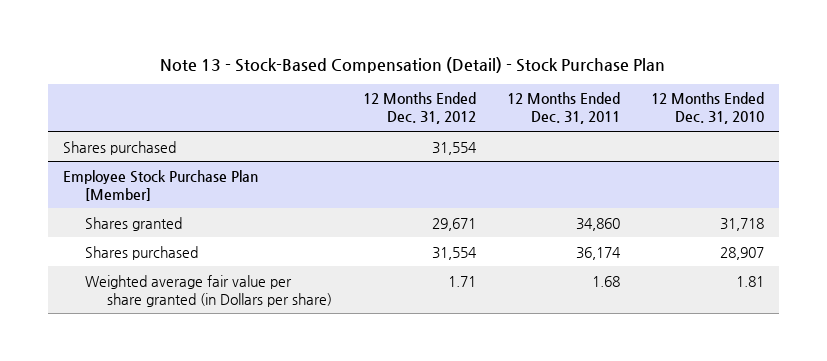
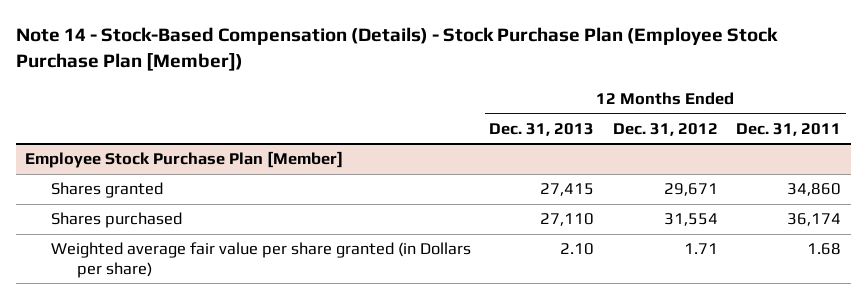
- Note 13 - Stock-Based Compensation (Detail) - Stock Purchase Plan
+ Note 14 - Stock-Based Compensation (Details) - Stock Purchase Plan (Employee Stock Purchase Plan [Member])
- | 12 Months Ended Dec. 31, 2012 | 12 Months Ended Dec. 31, 2011 | 12 Months Ended Dec. 31, 2010
+ | 12 Months Ended Dec. 31, 2013 | 12 Months Ended Dec. 31, 2012 | 12 Months Ended Dec. 31, 2011
- Shares purchased | 31,554 | |

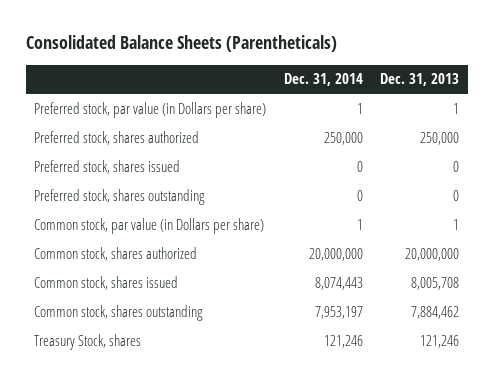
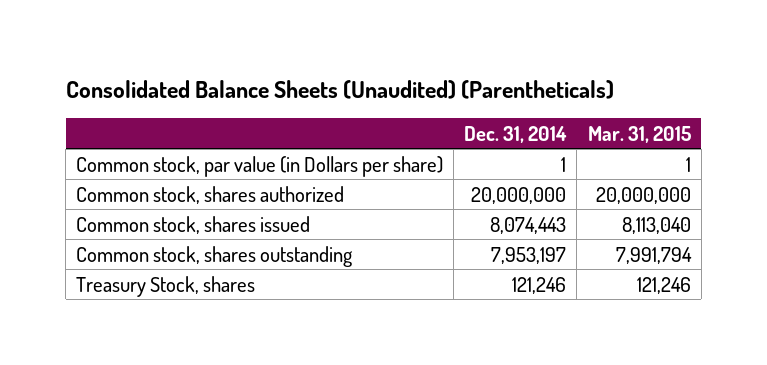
- Consolidated Balance Sheets (Parentheticals)
+ Consolidated Balance Sheets (Unaudited) (Parentheticals)
- | Dec. 31, 2014 | Dec. 31, 2013
+ | Dec. 31, 2014 | Mar. 31, 2015
- Preferred stock, par value (in Dollars per share) | 1 | 1
- Preferred stock, shares authorized | 250,000 | 250,000
- Preferred stock, shares issued | 0 | 0
- Preferred stock, shares outstanding | 0 | 0

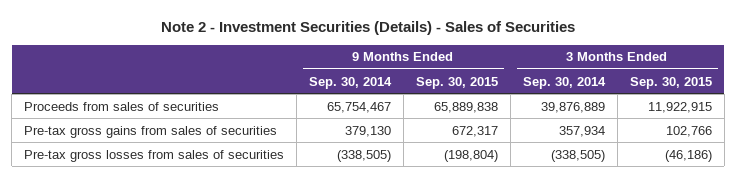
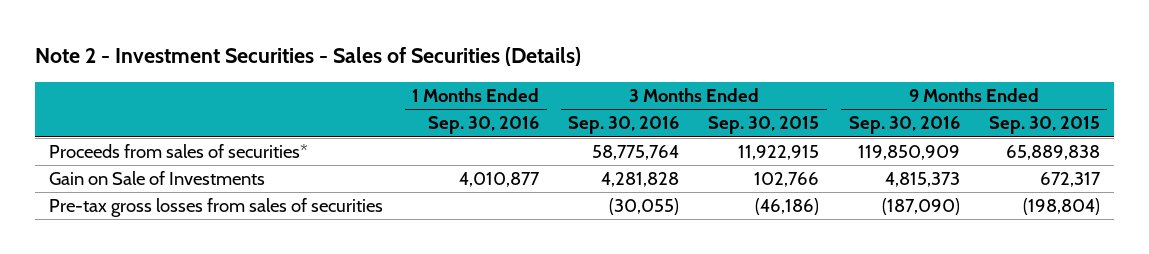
- Note 2 - Investment Securities (Details) - Sales of Securities
+ Note 2 - Investment Securities - Sales of Securities (Details)
- | 9 Months Ended Sep. 30, 2014 | 9 Months Ended Sep. 30, 2015 | 3 Months Ended Sep. 30, 2014 | 3 Months Ended Sep. 30, 2015
+ | 1 Months Ended Sep. 30, 2016 | 3 Months Ended Sep. 30, 2016 | 3 Months Ended Sep. 30, 2015 | 9 Months Ended Sep. 30, 2016 | 9 Months Ended Sep. 30, 2015
- Proceeds from sales of securities | 65,754,467 | 65,889,838 | 39,876,889 | 11,922,915
- Pre-tax gross gains from sales of securities | 379,130 | 672,317 | 357,934 | 102,766
+ Proceeds from sales of securities* | | 58,775,764 | 11,922,915 | 119,850,909 | 65,889,838
+ Gain on Sale of Investments | 4,010,877 | 4,281,828 | 102,766 | 4,815,373 | 672,317

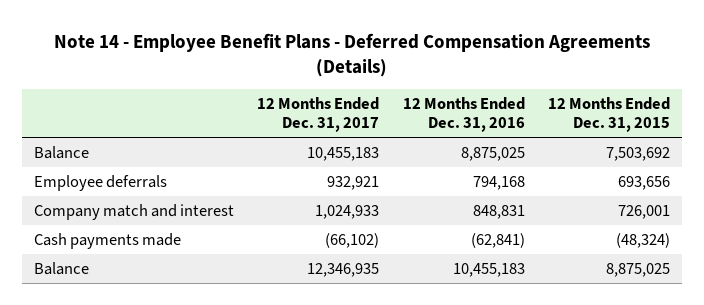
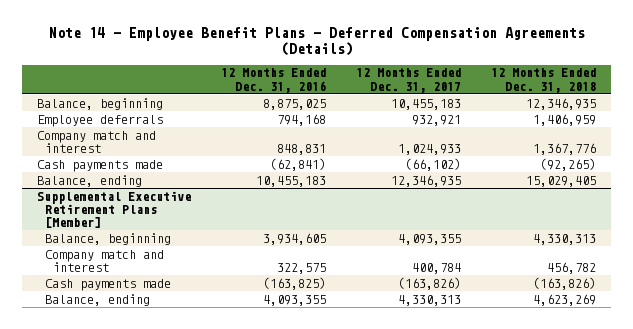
- | 12 Months Ended Dec. 31, 2017 | 12 Months Ended Dec. 31, 2016 | 12 Months Ended Dec. 31, 2015
+ | 12 Months Ended Dec. 31, 2016 | 12 Months Ended Dec. 31, 2017 | 12 Months Ended Dec. 31, 2018
- Balance | 10,455,183 | 8,875,025 | 7,503,692
+ Balance, beginning | 8,875,025 | 10,455,183 | 12,346,935
- Balance | 12,346,935 | 10,455,183 | 8,875,025
+ Balance, ending | 10,455,183 | 12,346,935 | 15,029,405
+ Supplemental Executive Retirement Plans [Member]
+ Balance, beginning | 3,934,605 | 4,093,355 | 4,330,313
+ Company match and interest | 322,575 | 400,784 | 456,782
+ Cash payments made | (163,825) | (163,826) | (163,826)
+ Balance, ending | 4,093,355 | 4,330,313 | 4,623,269

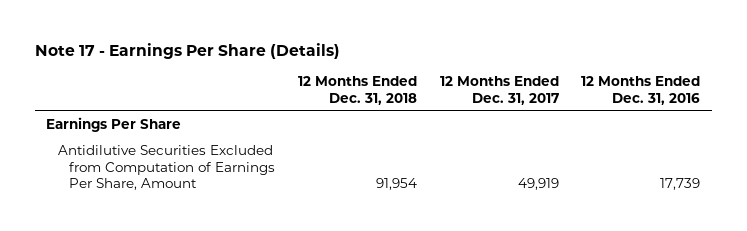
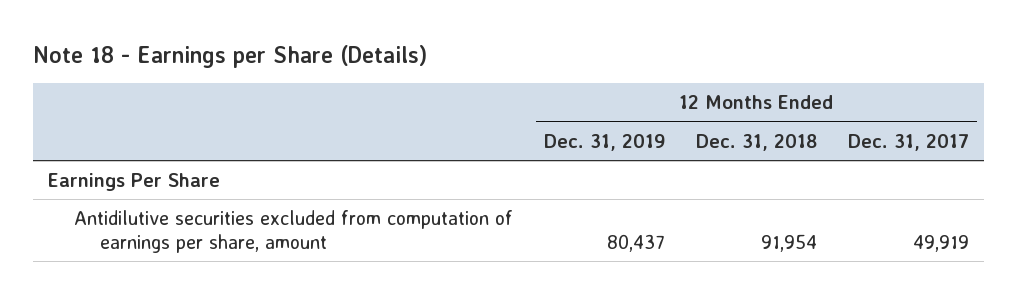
- Note 17 - Earnings Per Share (Details)
+ Note 18 - Earnings per Share (Details)
- | 12 Months Ended Dec. 31, 2018 | 12 Months Ended Dec. 31, 2017 | 12 Months Ended Dec. 31, 2016
+ | 12 Months Ended Dec. 31, 2019 | 12 Months Ended Dec. 31, 2018 | 12 Months Ended Dec. 31, 2017
- Antidilutive Securities Excluded from Computation of Earnings Per Share, Amount | 91,954 | 49,919 | 17,739
+ Antidilutive securities excluded from computation of earnings per share, amount | 80,437 | 91,954 | 49,919

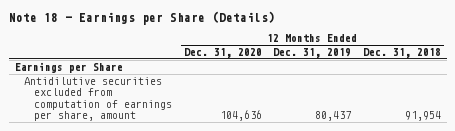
- | 12 Months Ended Dec. 31, 2019 | 12 Months Ended Dec. 31, 2018 | 12 Months Ended Dec. 31, 2017
+ | 12 Months Ended Dec. 31, 2020 | 12 Months Ended Dec. 31, 2019 | 12 Months Ended Dec. 31, 2018
- Earnings Per Share
+ Earnings per Share

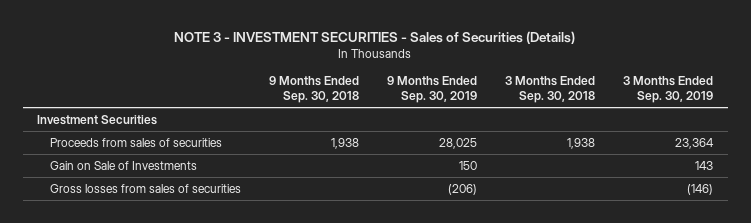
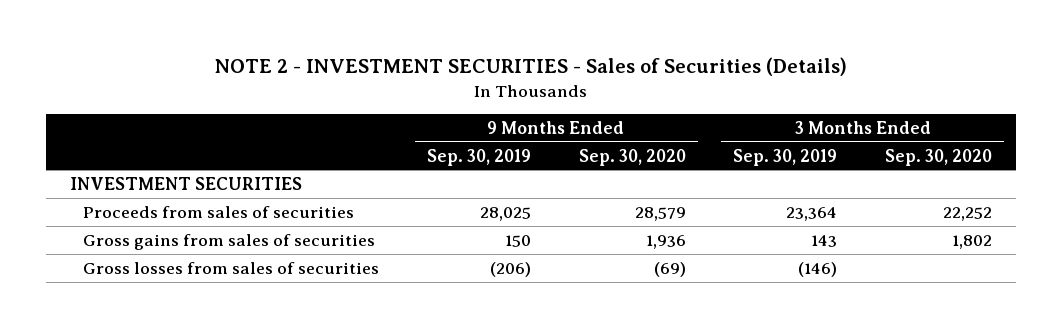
- NOTE 3 - INVESTMENT SECURITIES - Sales of Securities (Details)
+ NOTE 2 - INVESTMENT SECURITIES - Sales of Securities (Details)
- | 9 Months Ended Sep. 30, 2018 | 9 Months Ended Sep. 30, 2019 | 3 Months Ended Sep. 30, 2018 | 3 Months Ended Sep. 30, 2019
+ | 9 Months Ended Sep. 30, 2019 | 9 Months Ended Sep. 30, 2020 | 3 Months Ended Sep. 30, 2019 | 3 Months Ended Sep. 30, 2020
- Investment Securities
+ INVESTMENT SECURITIES
- Gain on Sale of Investments | | 150 | | 143
+ Gross gains from sales of securities | 150 | 1,936 | 143 | 1,802

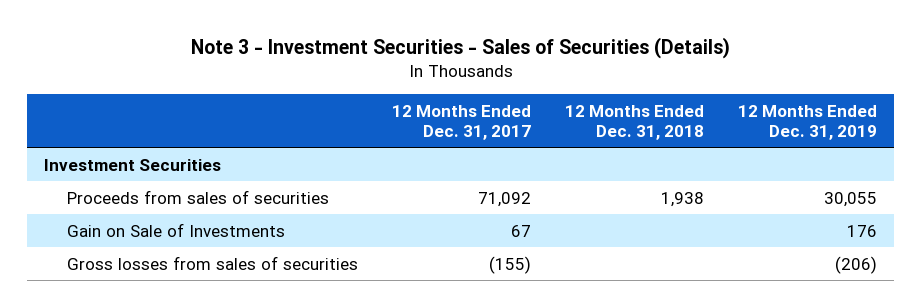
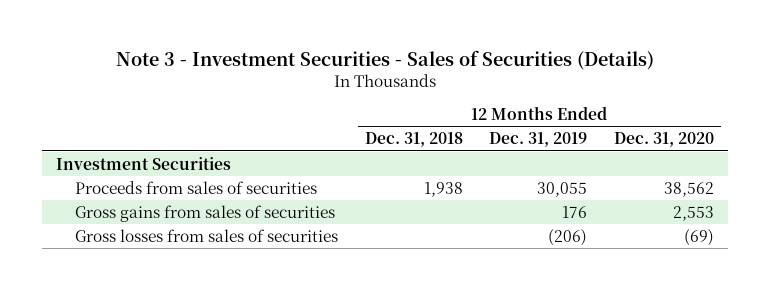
- | 12 Months Ended Dec. 31, 2017 | 12 Months Ended Dec. 31, 2018 | 12 Months Ended Dec. 31, 2019
+ | 12 Months Ended Dec. 31, 2018 | 12 Months Ended Dec. 31, 2019 | 12 Months Ended Dec. 31, 2020
- Gain on Sale of Investments | 67 | | 176
+ Gross gains from sales of securities | | 176 | 2,553

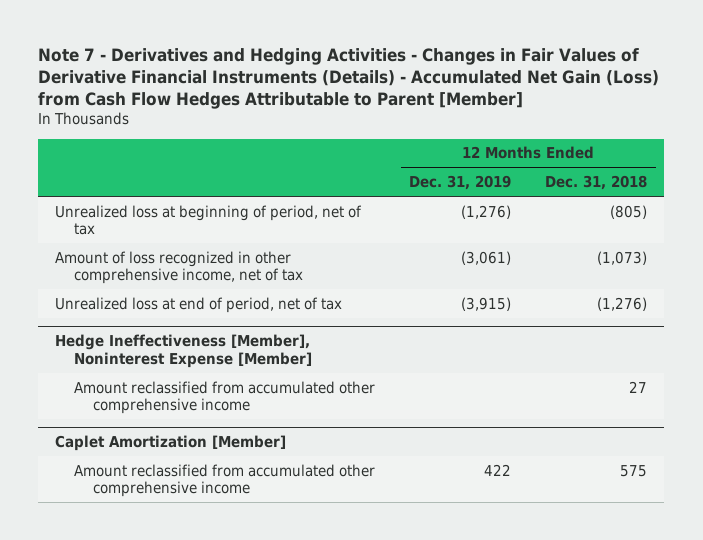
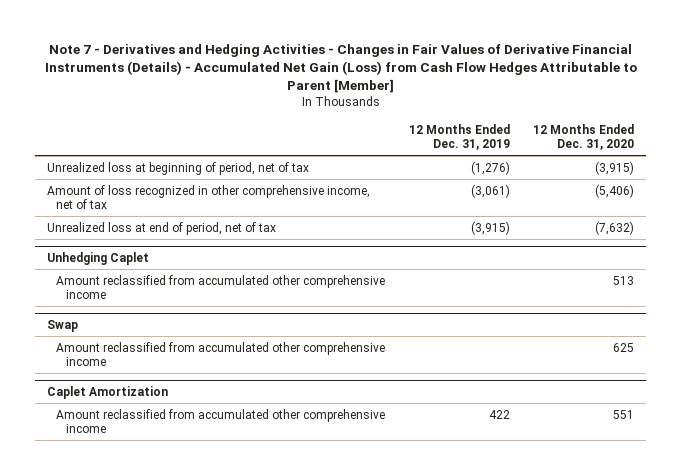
- | 12 Months Ended Dec. 31, 2019 | 12 Months Ended Dec. 31, 2018
+ | 12 Months Ended Dec. 31, 2019 | 12 Months Ended Dec. 31, 2020
- Hedge Ineffectiveness [Member], Noninterest Expense [Member]
+ Unhedging Caplet
- Caplet Amortization [Member]
+ Swap
+ Amount reclassified from accumulated other comprehensive income | | 625
+ Caplet Amortization

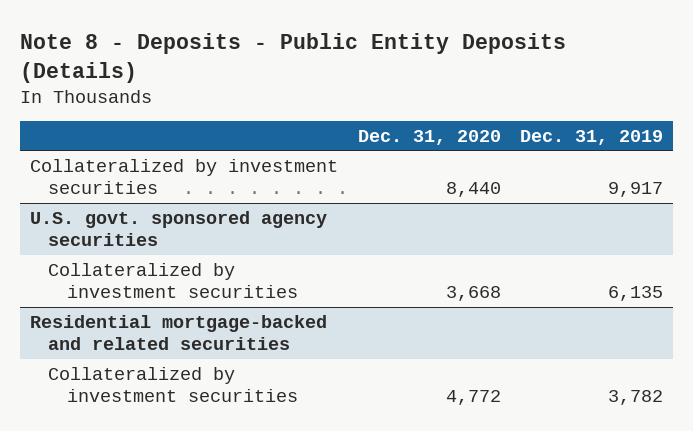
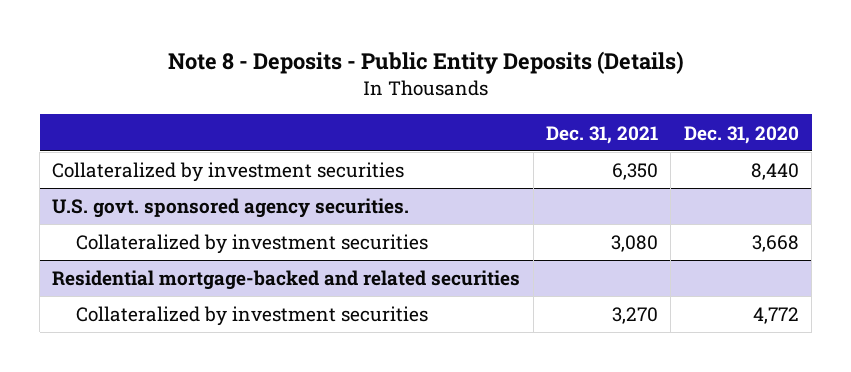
- | Dec. 31, 2020 | Dec. 31, 2019
+ | Dec. 31, 2021 | Dec. 31, 2020
- U.S. govt. sponsored agency securities
+ U.S. govt. sponsored agency securities.

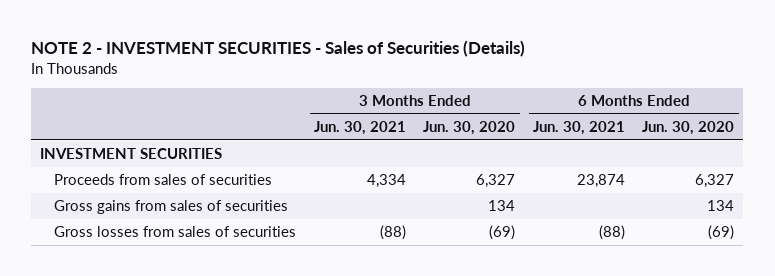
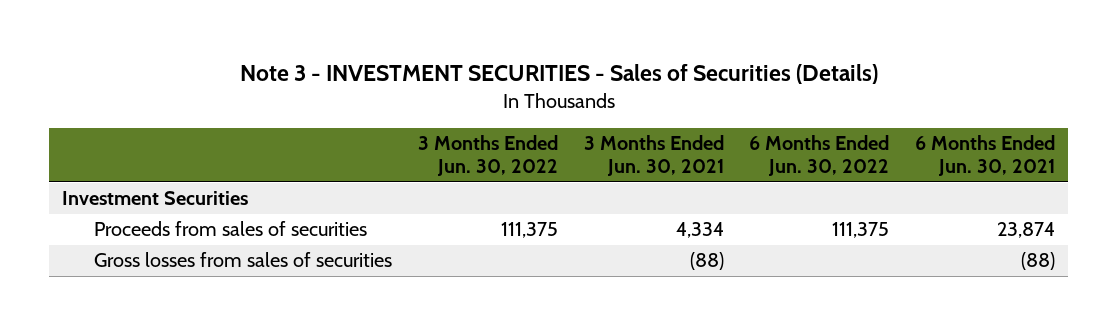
- NOTE 2 - INVESTMENT SECURITIES - Sales of Securities (Details)
+ Note 3 - INVESTMENT SECURITIES - Sales of Securities (Details)
- | 3 Months Ended Jun. 30, 2021 | 3 Months Ended Jun. 30, 2020 | 6 Months Ended Jun. 30, 2021 | 6 Months Ended Jun. 30, 2020
+ | 3 Months Ended Jun. 30, 2022 | 3 Months Ended Jun. 30, 2021 | 6 Months Ended Jun. 30, 2022 | 6 Months Ended Jun. 30, 2021
- INVESTMENT SECURITIES
+ Investment Securities
- Gross gains from sales of securities | | 134 | | 134

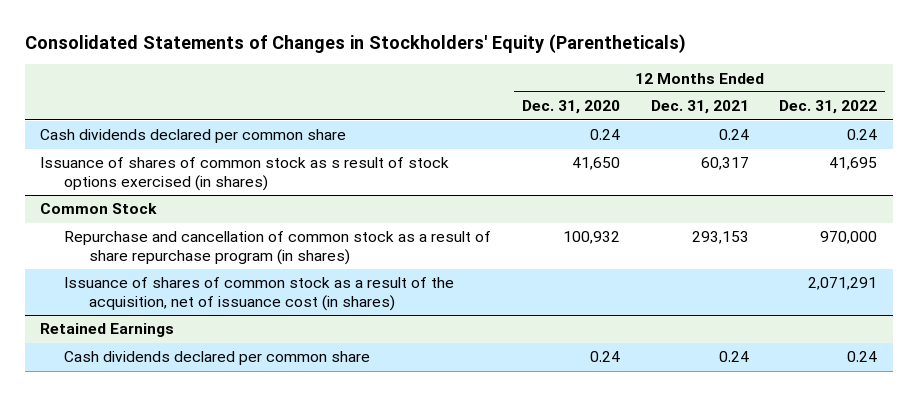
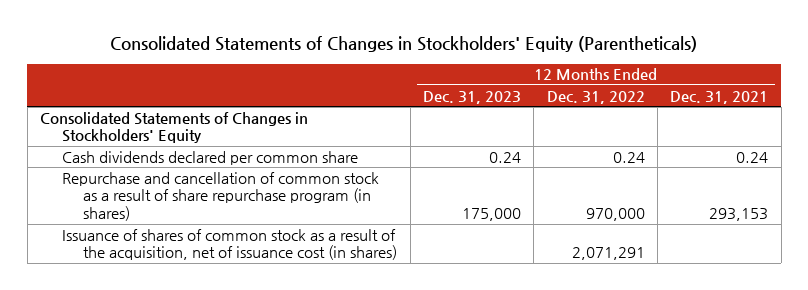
- | 12 Months Ended Dec. 31, 2020 | 12 Months Ended Dec. 31, 2021 | 12 Months Ended Dec. 31, 2022
+ | 12 Months Ended Dec. 31, 2023 | 12 Months Ended Dec. 31, 2022 | 12 Months Ended Dec. 31, 2021
+ Consolidated Statements of Changes in Stockholders' Equity
- Issuance of shares of common stock as s result of stock options exercised (in shares) | 41,650 | 60,317 | 41,695
- Common Stock
- Retained Earnings
- Cash dividends declared per common share | 0.24 | 0.24 | 0.24

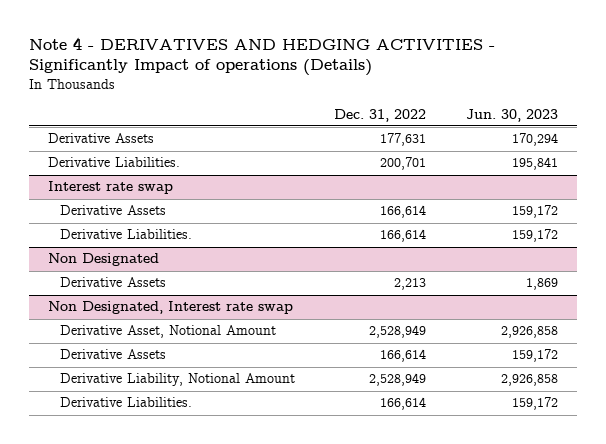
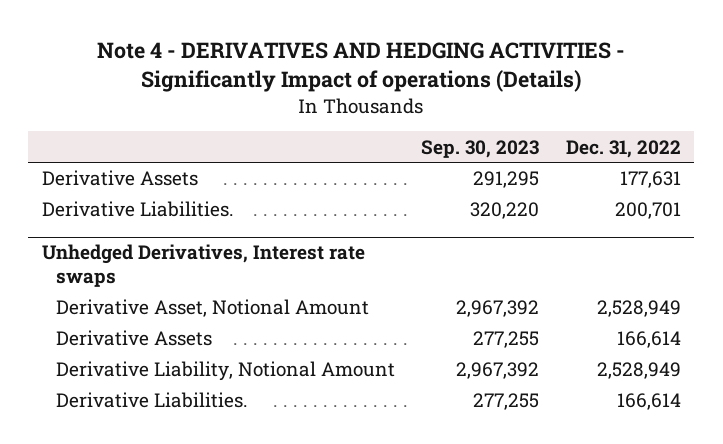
- | Dec. 31, 2022 | Jun. 30, 2023
+ | Sep. 30, 2023 | Dec. 31, 2022
- Interest rate swap
- Derivative Assets | 166,614 | 159,172
- Derivative Liabilities. | 166,614 | 159,172
- Non Designated
- Derivative Assets | 2,213 | 1,869
- Non Designated, Interest rate swap
+ Unhedged Derivatives, Interest rate swaps

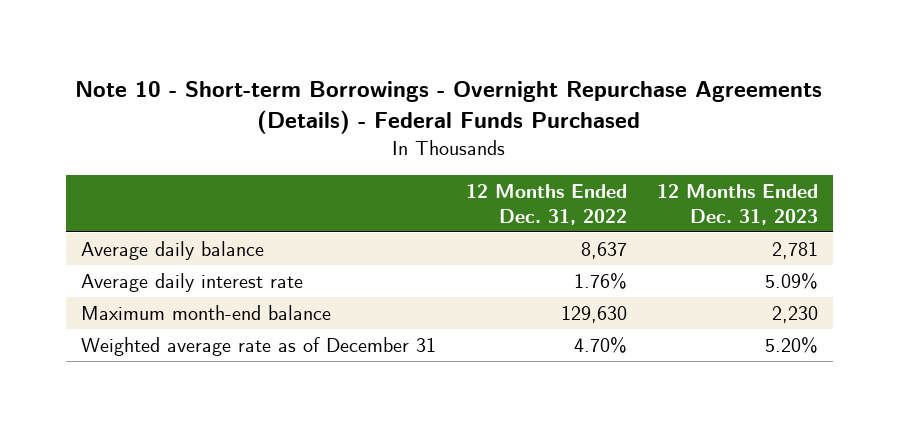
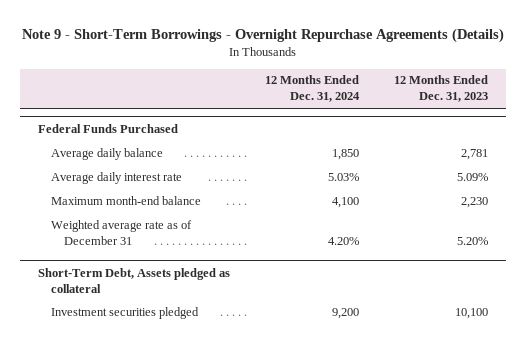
- Note 10 - Short-term Borrowings - Overnight Repurchase Agreements (Details) - Federal Funds Purchased
+ Note 9 - Short-Term Borrowings - Overnight Repurchase Agreements (Details)
- | 12 Months Ended Dec. 31, 2022 | 12 Months Ended Dec. 31, 2023
+ | 12 Months Ended Dec. 31, 2024 | 12 Months Ended Dec. 31, 2023
+ Federal Funds Purchased
+ Short-Term Debt, Assets pledged as collateral
+ Investment securities pledged | 9,200 | 10,100

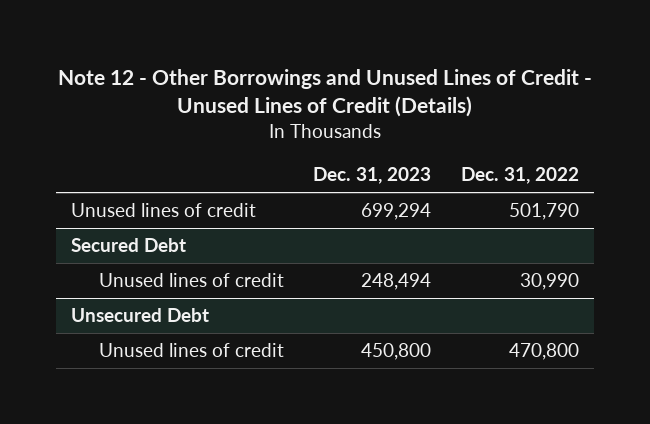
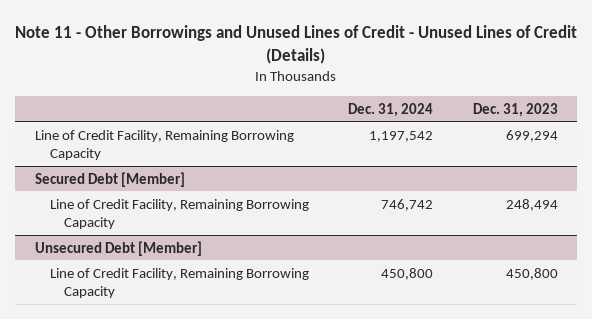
- Note 12 - Other Borrowings and Unused Lines of Credit - Unused Lines of Credit (Details)
+ Note 11 - Other Borrowings and Unused Lines of Credit - Unused Lines of Credit (Details)
- | Dec. 31, 2023 | Dec. 31, 2022
+ | Dec. 31, 2024 | Dec. 31, 2023
- Unused lines of credit | 699,294 | 501,790
- Secured Debt
- Unused lines of credit | 248,494 | 30,990
- Unsecured Debt
- Unused lines of credit | 450,800 | 470,800
+ Line of Credit Facility, Remaining Borrowing Capacity | 1,197,542 | 699,294
+ Secured Debt [Member]
+ Line of Credit Facility, Remaining Borrowing Capacity | 746,742 | 248,494
+ Unsecured Debt [Member]
+ Line of Credit Facility, Remaining Borrowing Capacity | 450,800 | 450,800

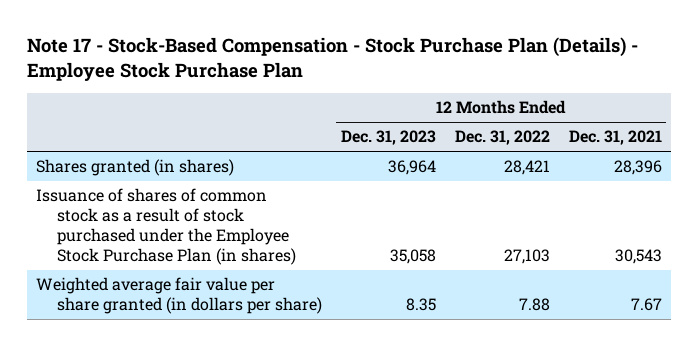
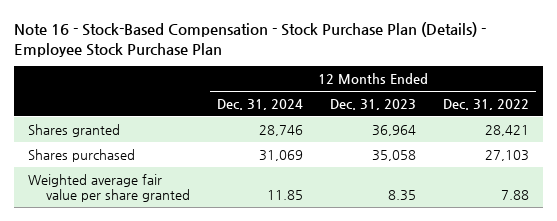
- Note 17 - Stock-Based Compensation - Stock Purchase Plan (Details) - Employee Stock Purchase Plan
+ Note 16 - Stock-Based Compensation - Stock Purchase Plan (Details) - Employee Stock Purchase Plan
- | 12 Months Ended Dec. 31, 2023 | 12 Months Ended Dec. 31, 2022 | 12 Months Ended Dec. 31, 2021
+ | 12 Months Ended Dec. 31, 2024 | 12 Months Ended Dec. 31, 2023 | 12 Months Ended Dec. 31, 2022
- Shares granted (in shares) | 36,964 | 28,421 | 28,396
- Issuance of shares of common stock as a result of stock purchased under the Employee Stock Purchase Plan (in shares) | 35,058 | 27,103 | 30,543
- Weighted average fair value per share granted (in dollars per share) | 8.35 | 7.88 | 7.67
+ Shares granted | 28,746 | 36,964 | 28,421
+ Shares purchased | 31,069 | 35,058 | 27,103
+ Weighted average fair value per share granted | 11.85 | 8.35 | 7.88

